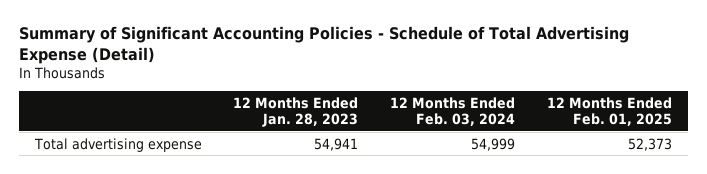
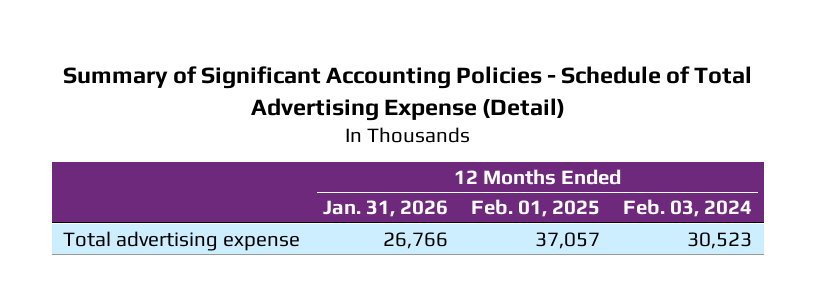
- | 12 Months Ended Jan. 28, 2023 | 12 Months Ended Feb. 03, 2024 | 12 Months Ended Feb. 01, 2025
+ | 12 Months Ended Jan. 31, 2026 | 12 Months Ended Feb. 01, 2025 | 12 Months Ended Feb. 03, 2024
- Total advertising expense | 54,941 | 54,999 | 52,373
+ Total advertising expense | 26,766 | 37,057 | 30,523

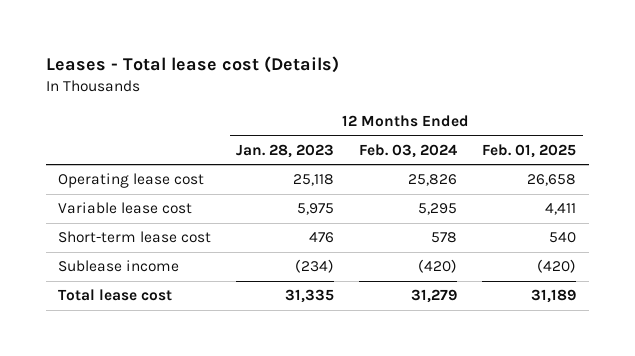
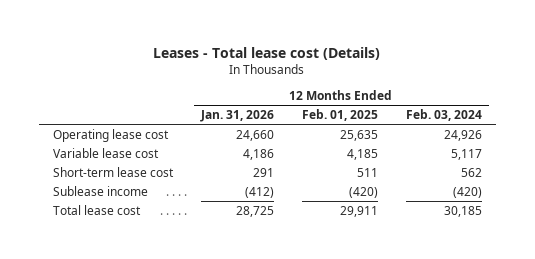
- | 12 Months Ended Jan. 28, 2023 | 12 Months Ended Feb. 03, 2024 | 12 Months Ended Feb. 01, 2025
+ | 12 Months Ended Jan. 31, 2026 | 12 Months Ended Feb. 01, 2025 | 12 Months Ended Feb. 03, 2024
- Operating lease cost | 25,118 | 25,826 | 26,658
- Variable lease cost | 5,975 | 5,295 | 4,411
- Short-term lease cost | 476 | 578 | 540
+ Operating lease cost | 24,660 | 25,635 | 24,926
+ Variable lease cost | 4,186 | 4,185 | 5,117
+ Short-term lease cost | 291 | 511 | 562
- Total lease cost | 31,335 | 31,279 | 31,189
+ Total lease cost | 28,725 | 29,911 | 30,185

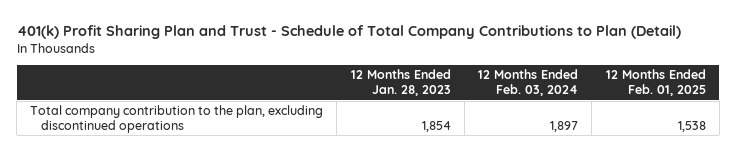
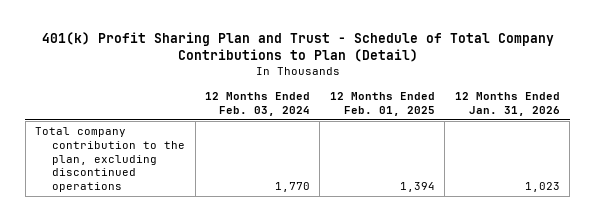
- | 12 Months Ended Jan. 28, 2023 | 12 Months Ended Feb. 03, 2024 | 12 Months Ended Feb. 01, 2025
+ | 12 Months Ended Feb. 03, 2024 | 12 Months Ended Feb. 01, 2025 | 12 Months Ended Jan. 31, 2026
- Total company contribution to the plan, excluding discontinued operations | 1,854 | 1,897 | 1,538
+ Total company contribution to the plan, excluding discontinued operations | 1,770 | 1,394 | 1,023

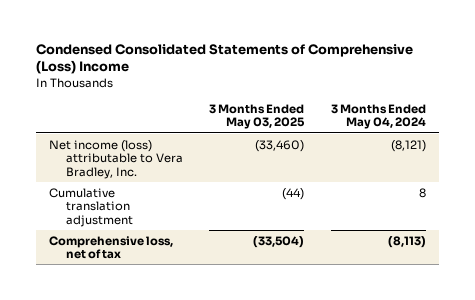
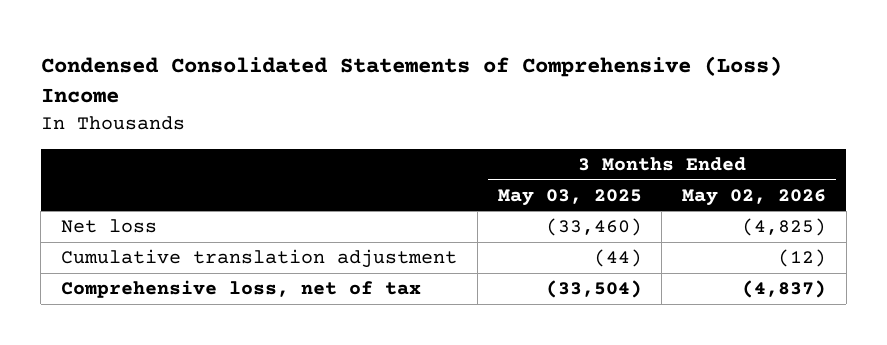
- | 3 Months Ended May 03, 2025 | 3 Months Ended May 04, 2024
+ | 3 Months Ended May 03, 2025 | 3 Months Ended May 02, 2026
- Net income (loss) attributable to Vera Bradley, Inc. | (33,460) | (8,121)
+ Net loss | (33,460) | (4,825)

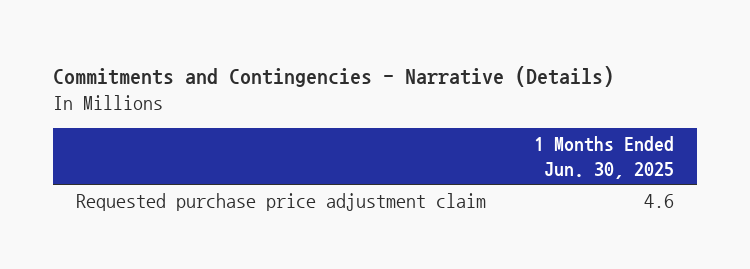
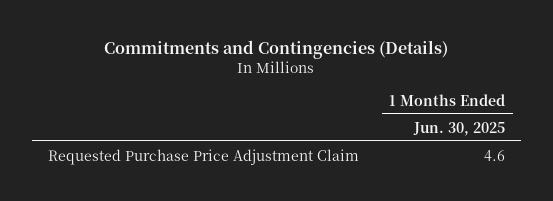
- Commitments and Contingencies - Narrative (Details)
+ Commitments and Contingencies (Details)
- Requested purchase price adjustment claim | 4.6
+ Requested Purchase Price Adjustment Claim | 4.6

